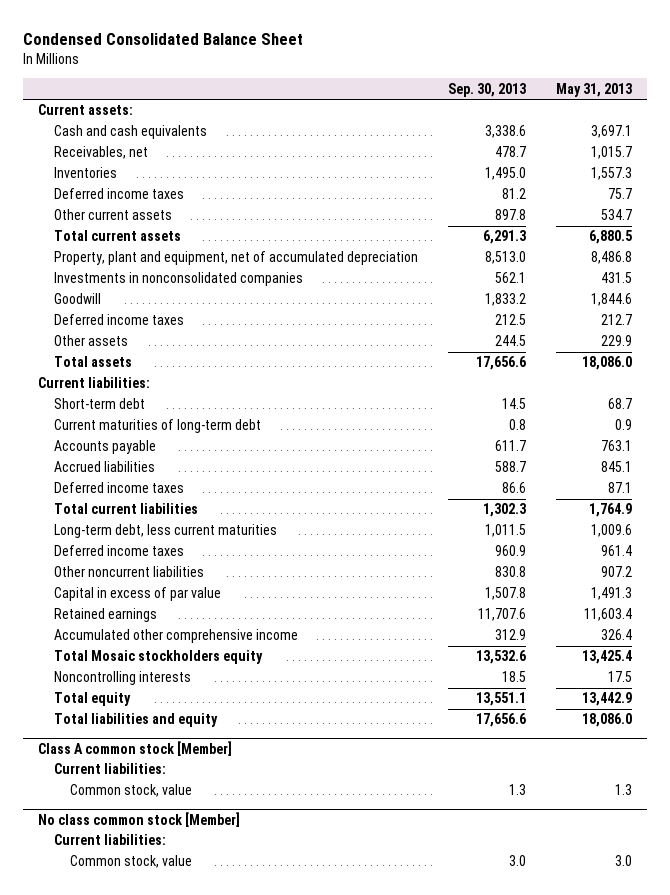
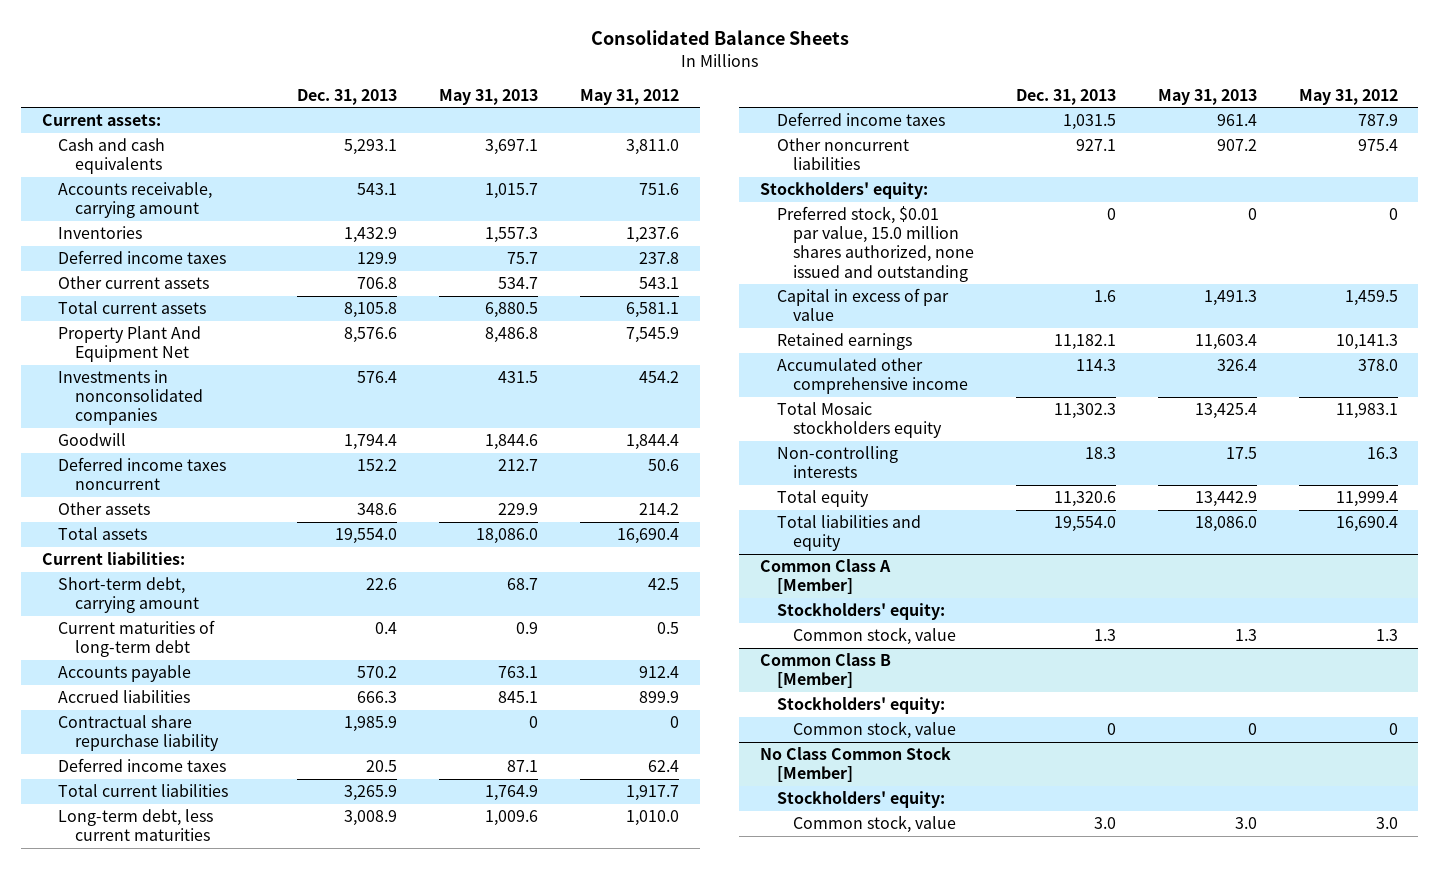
- Condensed Consolidated Balance Sheet
+ Consolidated Balance Sheets
- | Sep. 30, 2013 | May 31, 2013
+ | Dec. 31, 2013 | May 31, 2013 | May 31, 2012
- Receivables, net | 478.7 | 1,015.7
+ Accounts receivable, carrying amount | 543.1 | 1,015.7 | 751.6
- Property, plant and equipment, net of accumulated depreciation | 8,513.0 | 8,486.8
+ Property Plant And Equipment Net | 8,576.6 | 8,486.8 | 7,545.9
- Deferred income taxes | 212.5 | 212.7
+ Deferred income taxes noncurrent | 152.2 | 212.7 | 50.6
- Short-term debt | 14.5 | 68.7
+ Short-term debt, carrying amount | 22.6 | 68.7 | 42.5
+ Contractual share repurchase liability | 1,985.9 | 0 | 0
+ Stockholders' equity:
+ Preferred stock, $0.01 par value, 15.0 million shares authorized, none issued and outstanding | 0 | 0 | 0
- Noncontrolling interests | 18.5 | 17.5
+ Non-controlling interests | 18.3 | 17.5 | 16.3
- Class A common stock [Member]
- Current liabilities:
+ Common Class A [Member]
+ Stockholders' equity:
- No class common stock [Member]
- Current liabilities:
+ Common Class B [Member]
+ Stockholders' equity:
+ Common stock, value | 0 | 0 | 0
+ No Class Common Stock [Member]
+ Stockholders' equity:

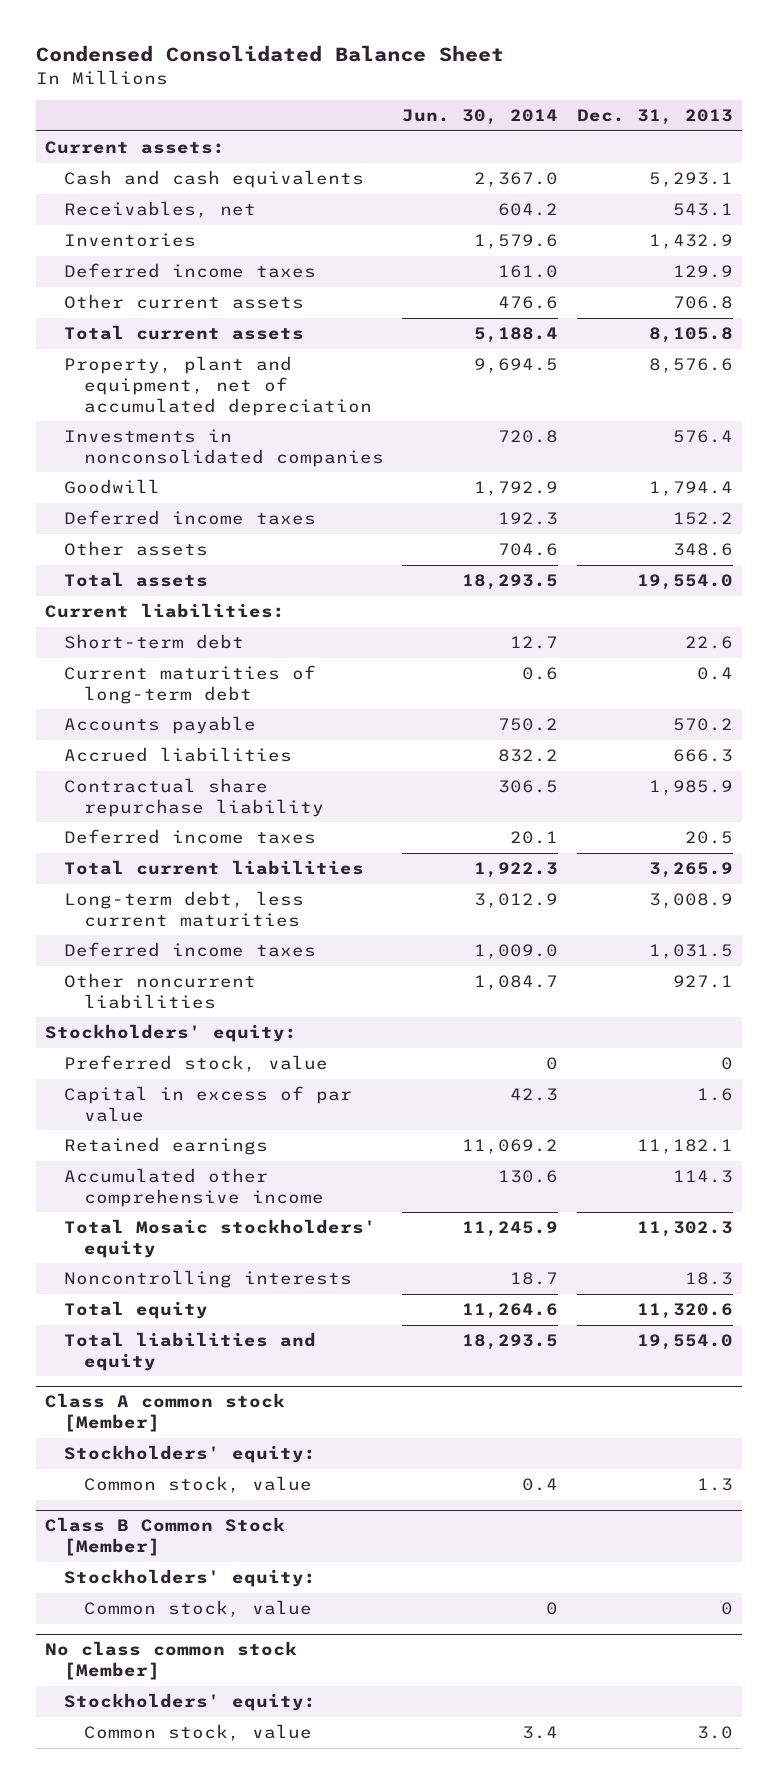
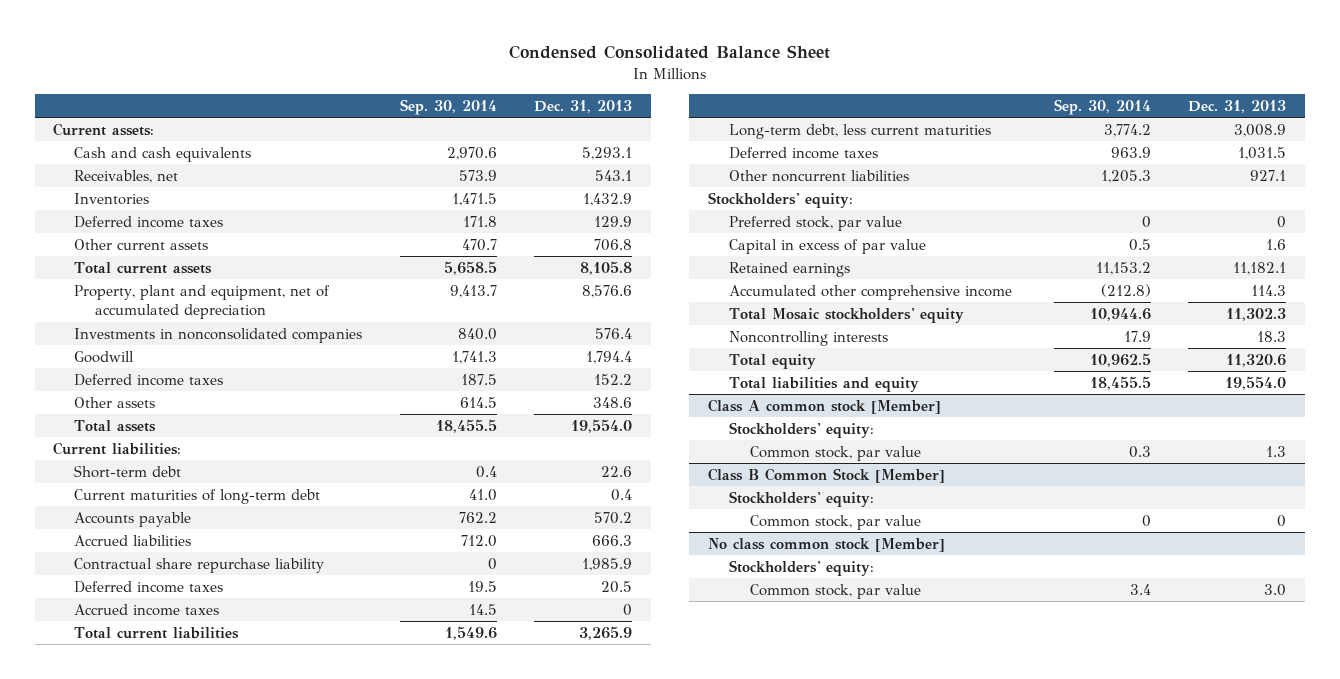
- | Jun. 30, 2014 | Dec. 31, 2013
+ | Sep. 30, 2014 | Dec. 31, 2013
+ Accrued income taxes | 14.5 | 0
- Preferred stock, value | 0 | 0
+ Preferred stock, par value | 0 | 0
@ Class A common stock [Member]
- Common stock, value | 0.4 | 1.3
+ Common stock, par value | 0.3 | 1.3
@ Class B Common Stock [Member]
- Common stock, value | 0 | 0
+ Common stock, par value | 0 | 0
@ No class common stock [Member]
- Common stock, value | 3.4 | 3.0
+ Common stock, par value | 3.4 | 3.0

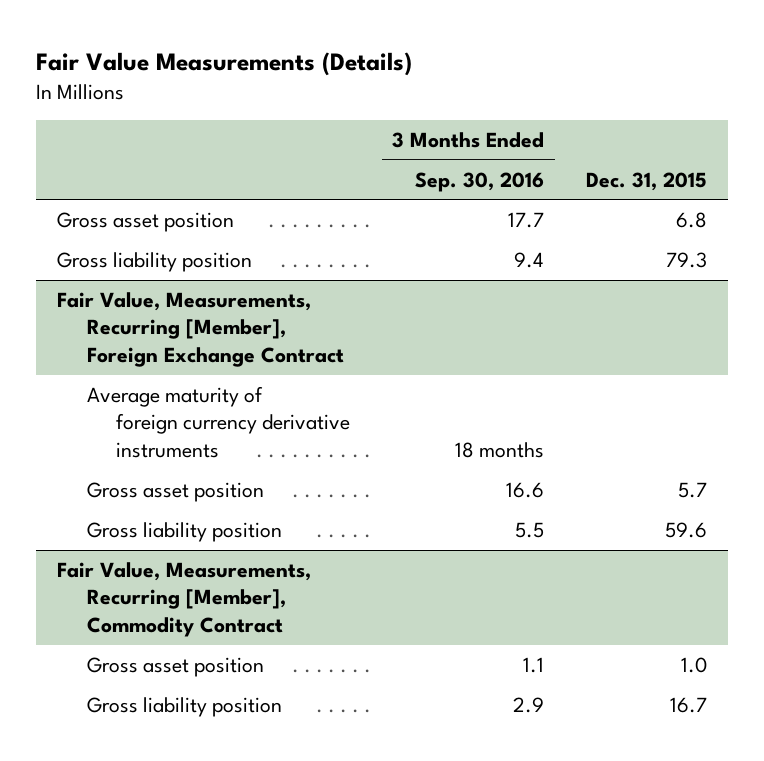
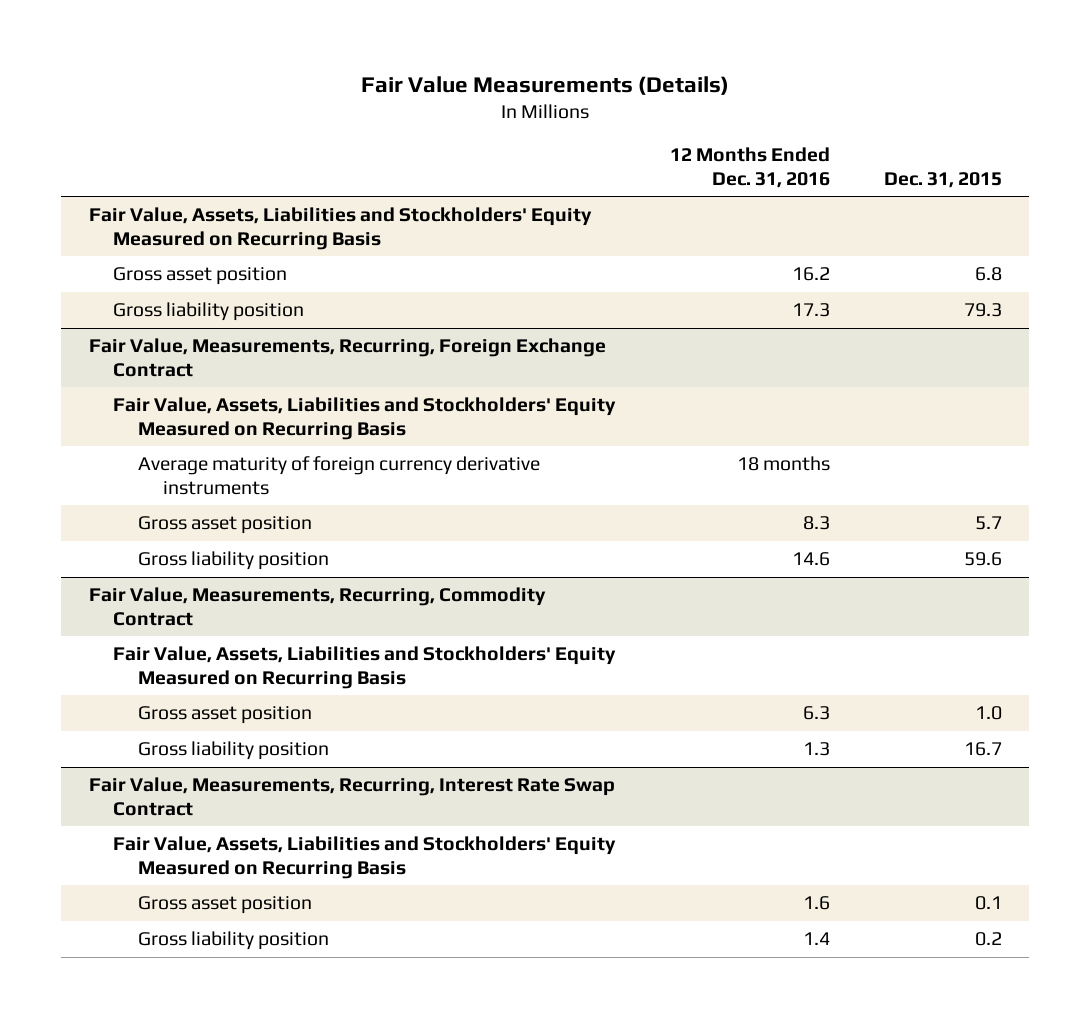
- | 3 Months Ended Sep. 30, 2016 | Dec. 31, 2015
+ | 12 Months Ended Dec. 31, 2016 | Dec. 31, 2015
+ Fair Value, Assets, Liabilities and Stockholders' Equity Measured on Recurring Basis
- Fair Value, Measurements, Recurring [Member], Foreign Exchange Contract
+ Fair Value, Measurements, Recurring, Foreign Exchange Contract
+ Fair Value, Assets, Liabilities and Stockholders' Equity Measured on Recurring Basis
- Fair Value, Measurements, Recurring [Member], Commodity Contract
+ Fair Value, Measurements, Recurring, Commodity Contract
+ Fair Value, Assets, Liabilities and Stockholders' Equity Measured on Recurring Basis
+ Fair Value, Measurements, Recurring, Interest Rate Swap Contract
+ Fair Value, Assets, Liabilities and Stockholders' Equity Measured on Recurring Basis
+ Gross asset position | 1.6 | 0.1
+ Gross liability position | 1.4 | 0.2

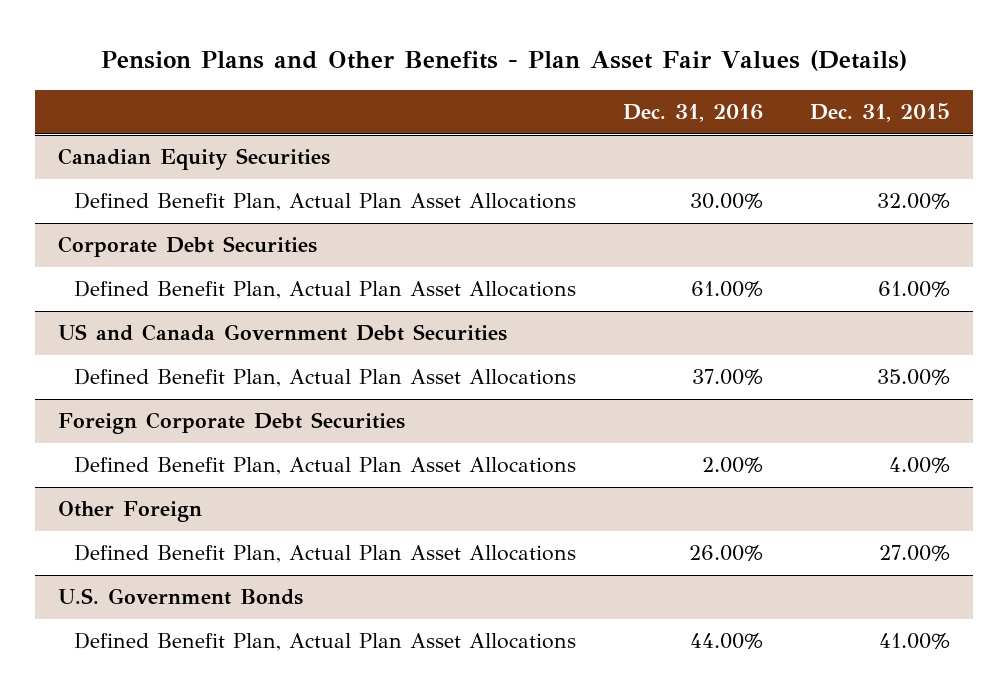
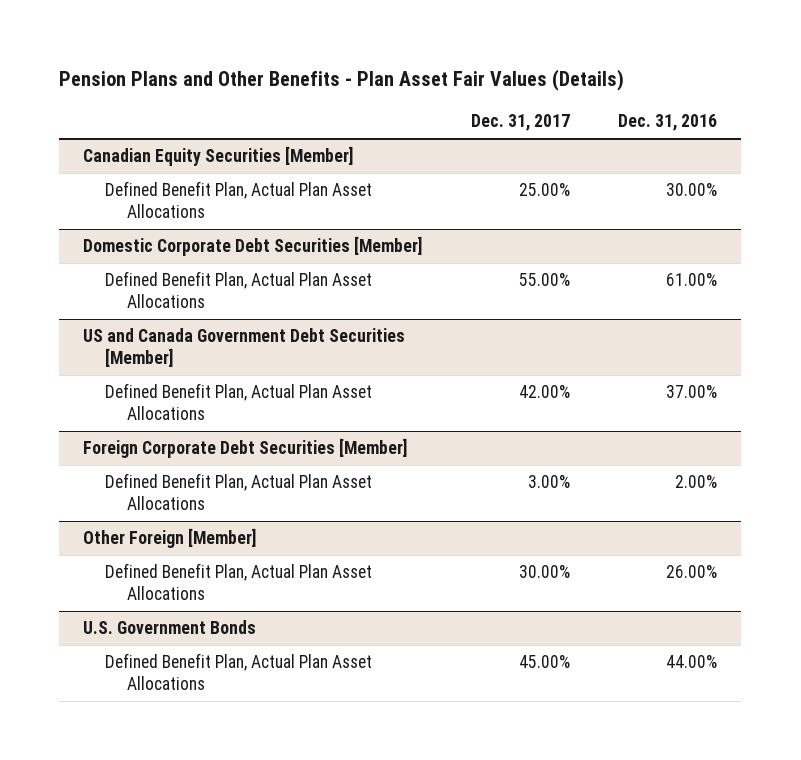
- | Dec. 31, 2016 | Dec. 31, 2015
+ | Dec. 31, 2017 | Dec. 31, 2016
- Canadian Equity Securities
+ Canadian Equity Securities [Member]
- Corporate Debt Securities
+ Domestic Corporate Debt Securities [Member]
- US and Canada Government Debt Securities
+ US and Canada Government Debt Securities [Member]
- Foreign Corporate Debt Securities
+ Foreign Corporate Debt Securities [Member]
- Other Foreign
+ Other Foreign [Member]

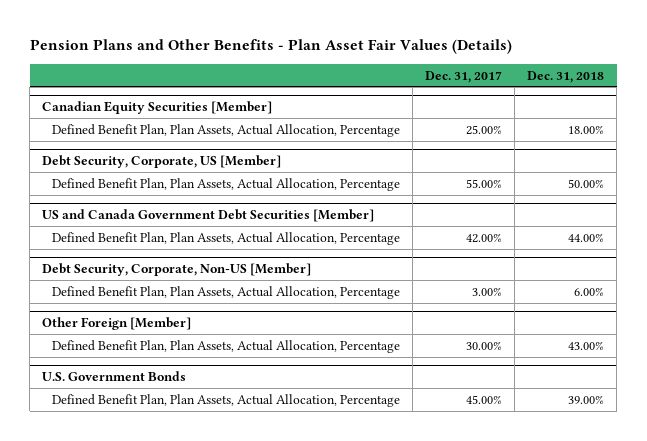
- | Dec. 31, 2017 | Dec. 31, 2016
+ | Dec. 31, 2017 | Dec. 31, 2018
@ Canadian Equity Securities [Member]
- Defined Benefit Plan, Actual Plan Asset Allocations | 25.00% | 30.00%
- Domestic Corporate Debt Securities [Member]
- Defined Benefit Plan, Actual Plan Asset Allocations | 55.00% | 61.00%
@ Canadian Equity Securities [Member]
+ Defined Benefit Plan, Plan Assets, Actual Allocation, Percentage | 25.00% | 18.00%
+ Debt Security, Corporate, US [Member]
+ Defined Benefit Plan, Plan Assets, Actual Allocation, Percentage | 55.00% | 50.00%
@ US and Canada Government Debt Securities [Member]
- Defined Benefit Plan, Actual Plan Asset Allocations | 42.00% | 37.00%
- Foreign Corporate Debt Securities [Member]
- Defined Benefit Plan, Actual Plan Asset Allocations | 3.00% | 2.00%
@ US and Canada Government Debt Securities [Member]
+ Defined Benefit Plan, Plan Assets, Actual Allocation, Percentage | 42.00% | 44.00%
+ Debt Security, Corporate, Non-US [Member]
+ Defined Benefit Plan, Plan Assets, Actual Allocation, Percentage | 3.00% | 6.00%
@ Other Foreign [Member]
- Defined Benefit Plan, Actual Plan Asset Allocations | 30.00% | 26.00%
+ Defined Benefit Plan, Plan Assets, Actual Allocation, Percentage | 30.00% | 43.00%
@ U.S. Government Bonds
- Defined Benefit Plan, Actual Plan Asset Allocations | 45.00% | 44.00%
+ Defined Benefit Plan, Plan Assets, Actual Allocation, Percentage | 45.00% | 39.00%

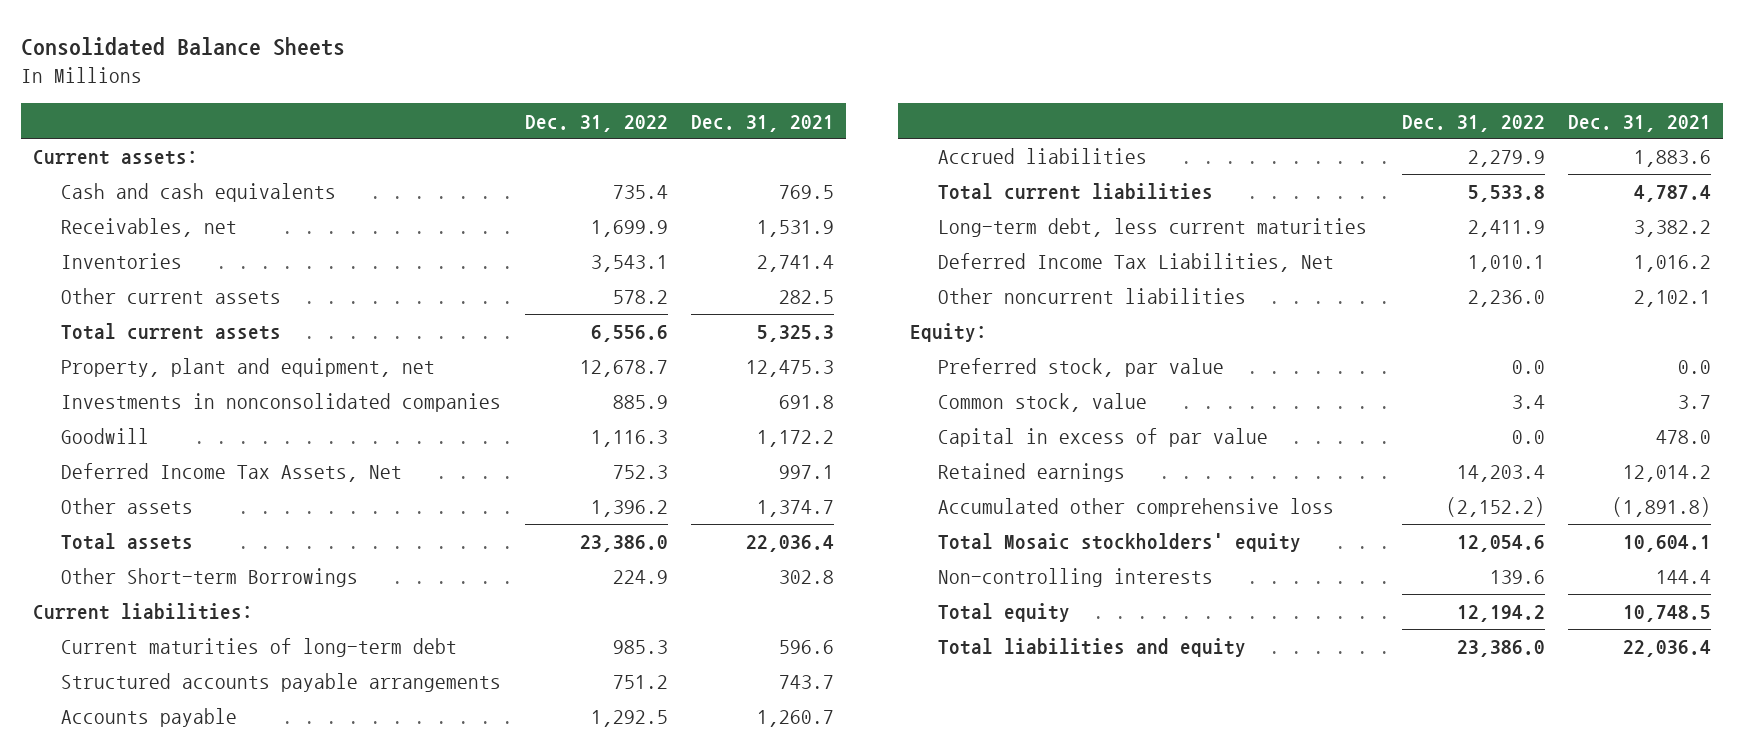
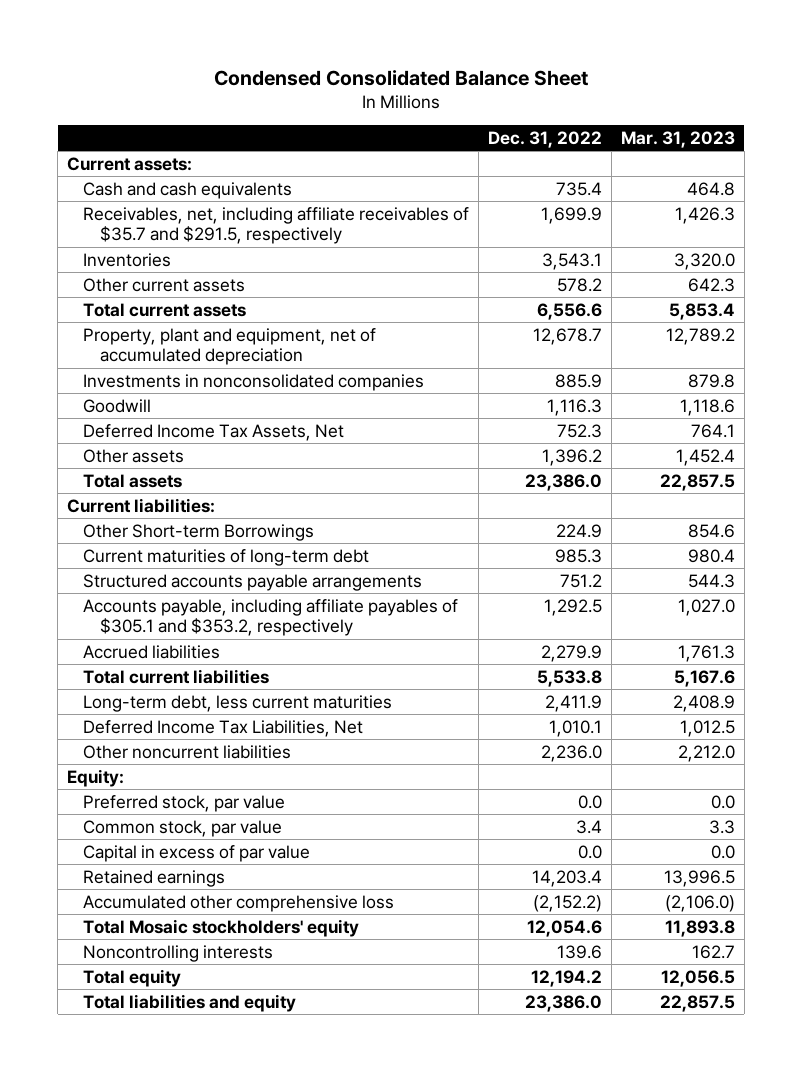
- Consolidated Balance Sheets
+ Condensed Consolidated Balance Sheet
- | Dec. 31, 2022 | Dec. 31, 2021
+ | Dec. 31, 2022 | Mar. 31, 2023
- Receivables, net | 1,699.9 | 1,531.9
+ Receivables, net, including affiliate receivables of $35.7 and $291.5, respectively | 1,699.9 | 1,426.3
- Property, plant and equipment, net | 12,678.7 | 12,475.3
+ Property, plant and equipment, net of accumulated depreciation | 12,678.7 | 12,789.2
moved down: Other Short-term Borrowings | 224.9 | 854.6
- Accounts payable | 1,292.5 | 1,260.7
+ Accounts payable, including affiliate payables of $305.1 and $353.2, respectively | 1,292.5 | 1,027.0
- Common stock, value | 3.4 | 3.7
+ Common stock, par value | 3.4 | 3.3
- Non-controlling interests | 139.6 | 144.4
+ Noncontrolling interests | 139.6 | 162.7

